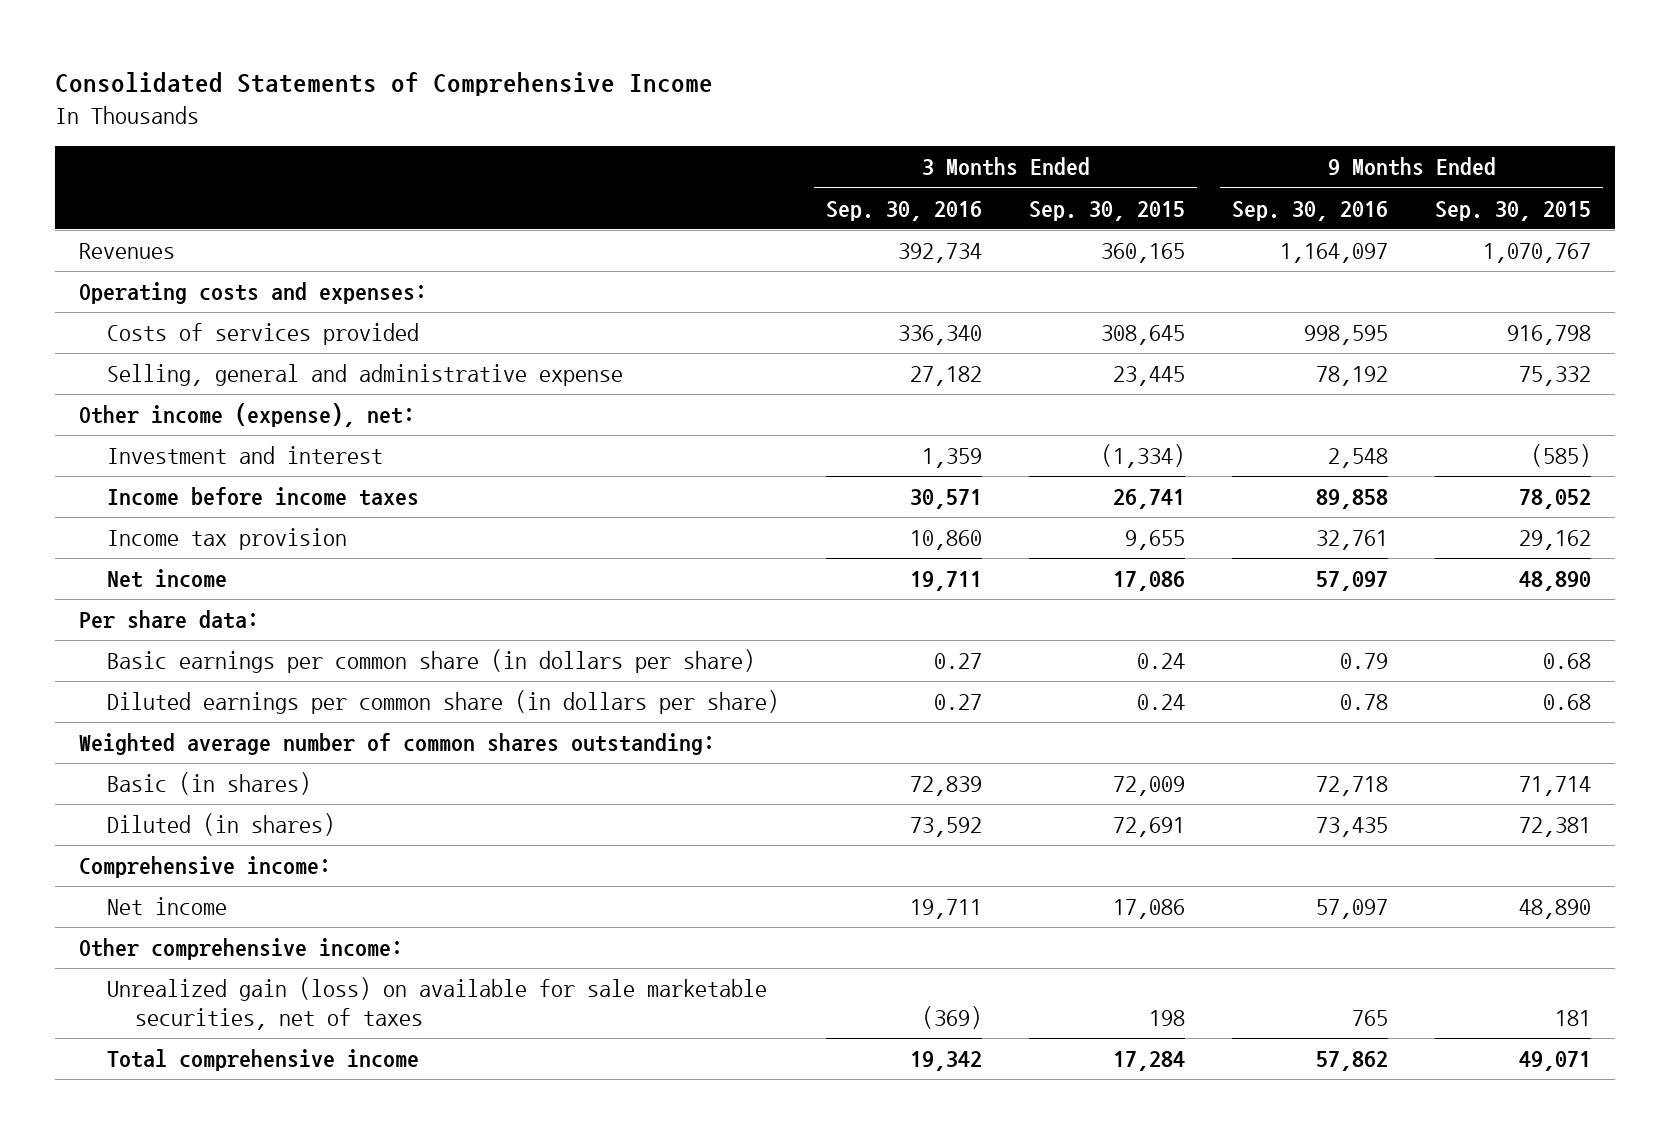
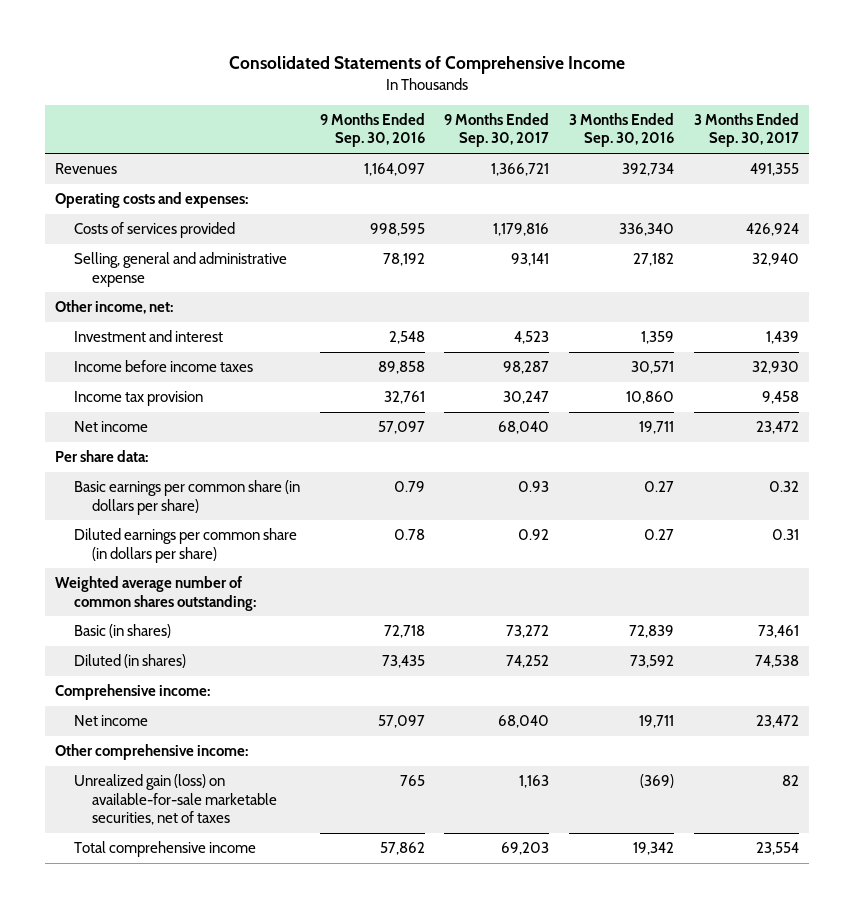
- | 3 Months Ended Sep. 30, 2016 | 3 Months Ended Sep. 30, 2015 | 9 Months Ended Sep. 30, 2016 | 9 Months Ended Sep. 30, 2015
+ | 9 Months Ended Sep. 30, 2016 | 9 Months Ended Sep. 30, 2017 | 3 Months Ended Sep. 30, 2016 | 3 Months Ended Sep. 30, 2017
- Other income (expense), net:
+ Other income, net:
- Unrealized gain (loss) on available for sale marketable securities, net of taxes | (369) | 198 | 765 | 181
+ Unrealized gain (loss) on available-for-sale marketable securities, net of taxes | 765 | 1,163 | (369) | 82

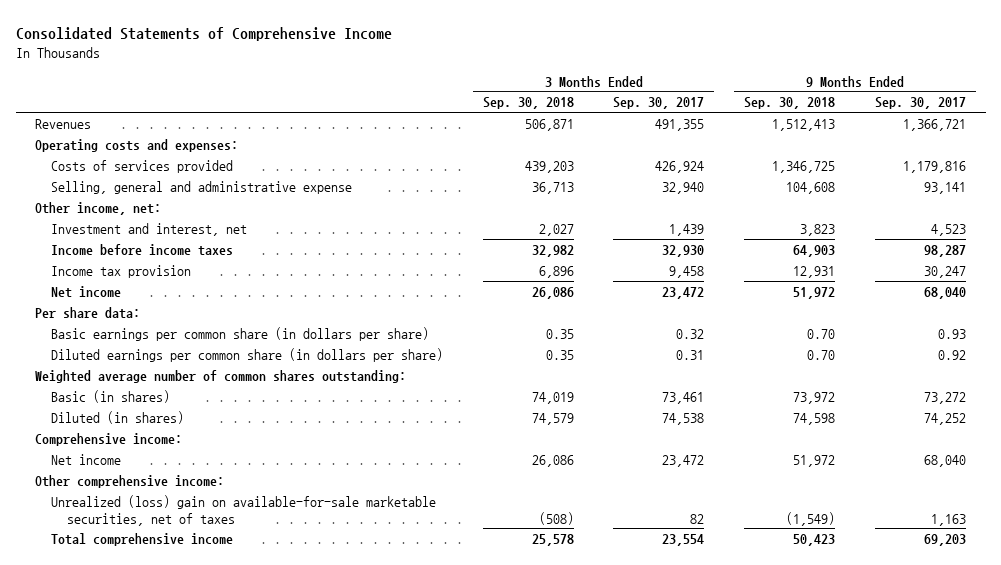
- | 9 Months Ended Sep. 30, 2016 | 9 Months Ended Sep. 30, 2017 | 3 Months Ended Sep. 30, 2016 | 3 Months Ended Sep. 30, 2017
+ | 3 Months Ended Sep. 30, 2018 | 3 Months Ended Sep. 30, 2017 | 9 Months Ended Sep. 30, 2018 | 9 Months Ended Sep. 30, 2017
- Investment and interest | 2,548 | 4,523 | 1,359 | 1,439
+ Investment and interest, net | 2,027 | 1,439 | 3,823 | 4,523
- Unrealized gain (loss) on available-for-sale marketable securities, net of taxes | 765 | 1,163 | (369) | 82
+ Unrealized (loss) gain on available-for-sale marketable securities, net of taxes | (508) | 82 | (1,549) | 1,163

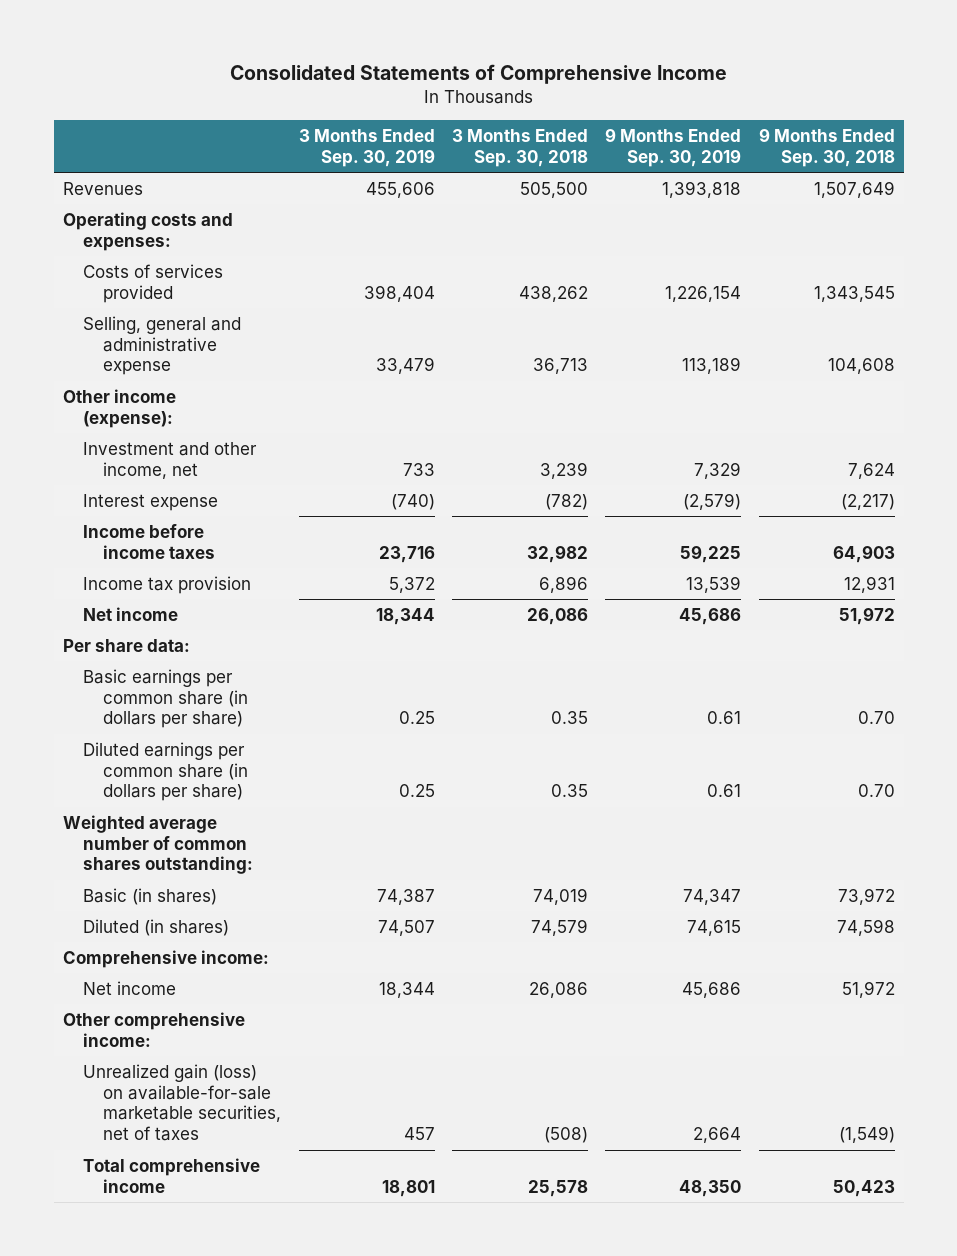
- | 3 Months Ended Sep. 30, 2018 | 3 Months Ended Sep. 30, 2017 | 9 Months Ended Sep. 30, 2018 | 9 Months Ended Sep. 30, 2017
+ | 3 Months Ended Sep. 30, 2019 | 3 Months Ended Sep. 30, 2018 | 9 Months Ended Sep. 30, 2019 | 9 Months Ended Sep. 30, 2018
- Revenues | 506,871 | 491,355 | 1,512,413 | 1,366,721
+ Revenues | 455,606 | 505,500 | 1,393,818 | 1,507,649
- Costs of services provided | 439,203 | 426,924 | 1,346,725 | 1,179,816
+ Costs of services provided | 398,404 | 438,262 | 1,226,154 | 1,343,545
- Other income, net:
- Investment and interest, net | 2,027 | 1,439 | 3,823 | 4,523
+ Other income (expense):
+ Investment and other income, net | 733 | 3,239 | 7,329 | 7,624
+ Interest expense | (740) | (782) | (2,579) | (2,217)
- Unrealized (loss) gain on available-for-sale marketable securities, net of taxes | (508) | 82 | (1,549) | 1,163
+ Unrealized gain (loss) on available-for-sale marketable securities, net of taxes | 457 | (508) | 2,664 | (1,549)

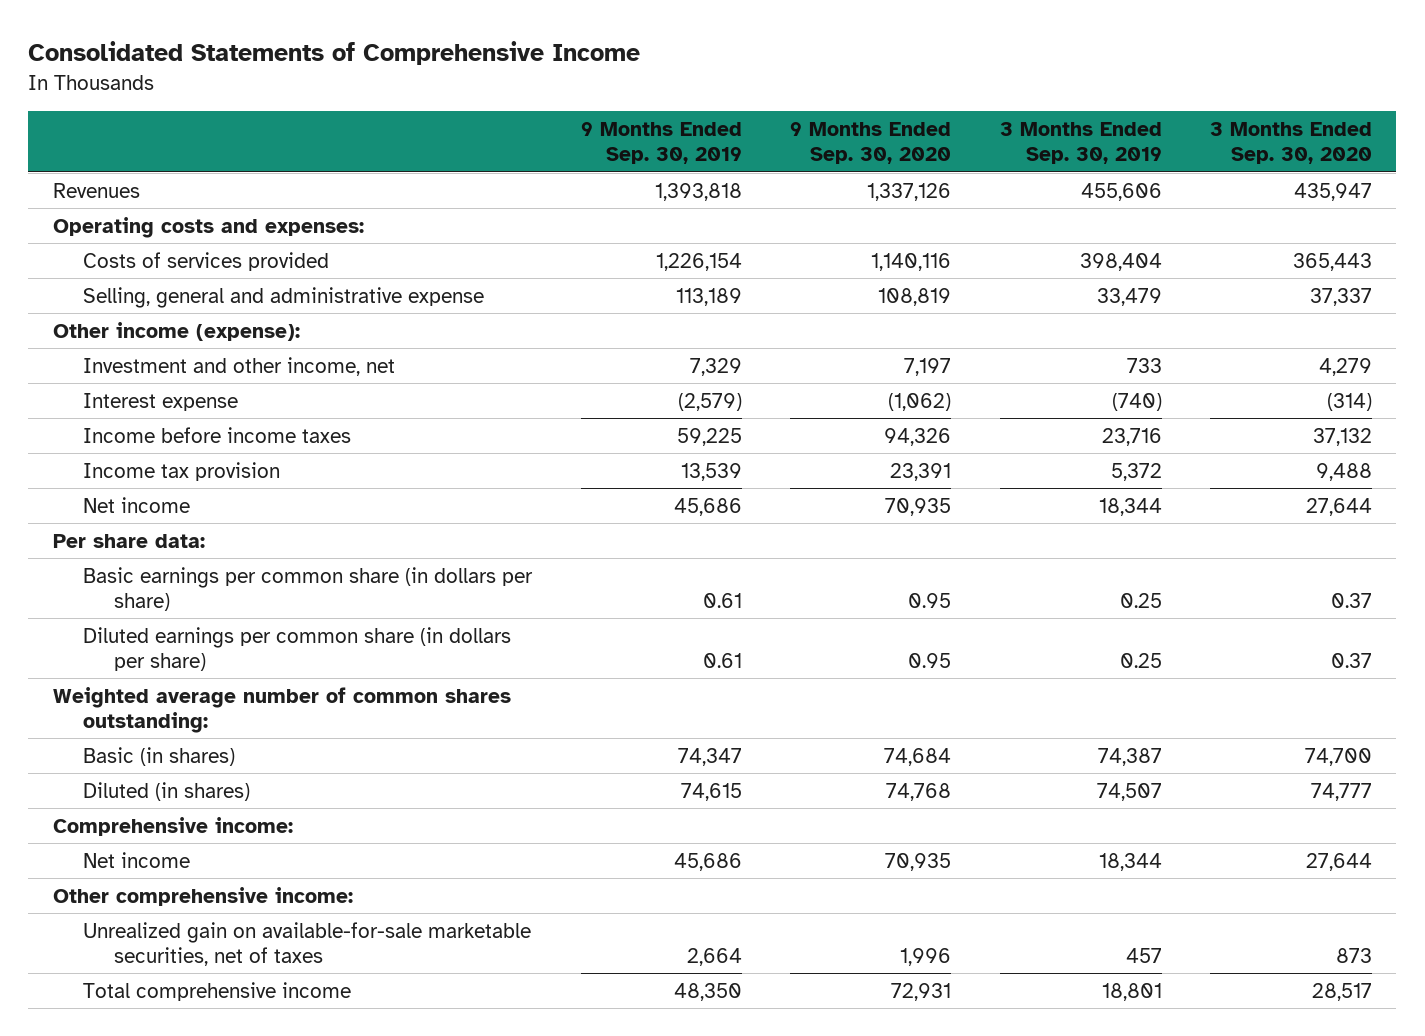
- | 3 Months Ended Sep. 30, 2019 | 3 Months Ended Sep. 30, 2018 | 9 Months Ended Sep. 30, 2019 | 9 Months Ended Sep. 30, 2018
+ | 9 Months Ended Sep. 30, 2019 | 9 Months Ended Sep. 30, 2020 | 3 Months Ended Sep. 30, 2019 | 3 Months Ended Sep. 30, 2020
- Unrealized gain (loss) on available-for-sale marketable securities, net of taxes | 457 | (508) | 2,664 | (1,549)
+ Unrealized gain on available-for-sale marketable securities, net of taxes | 2,664 | 1,996 | 457 | 873

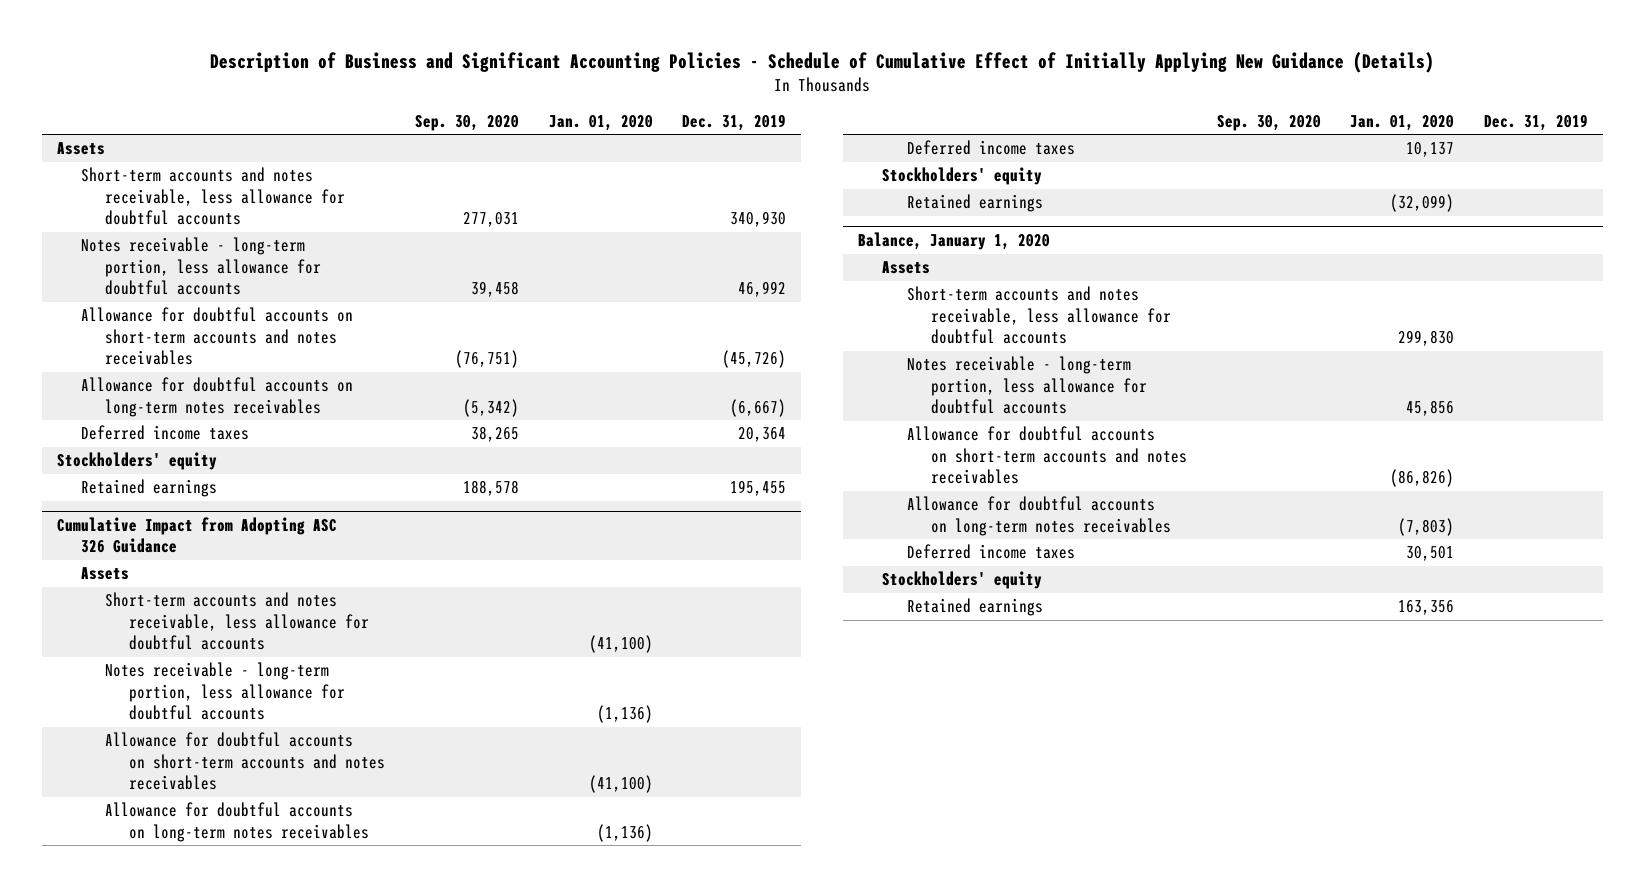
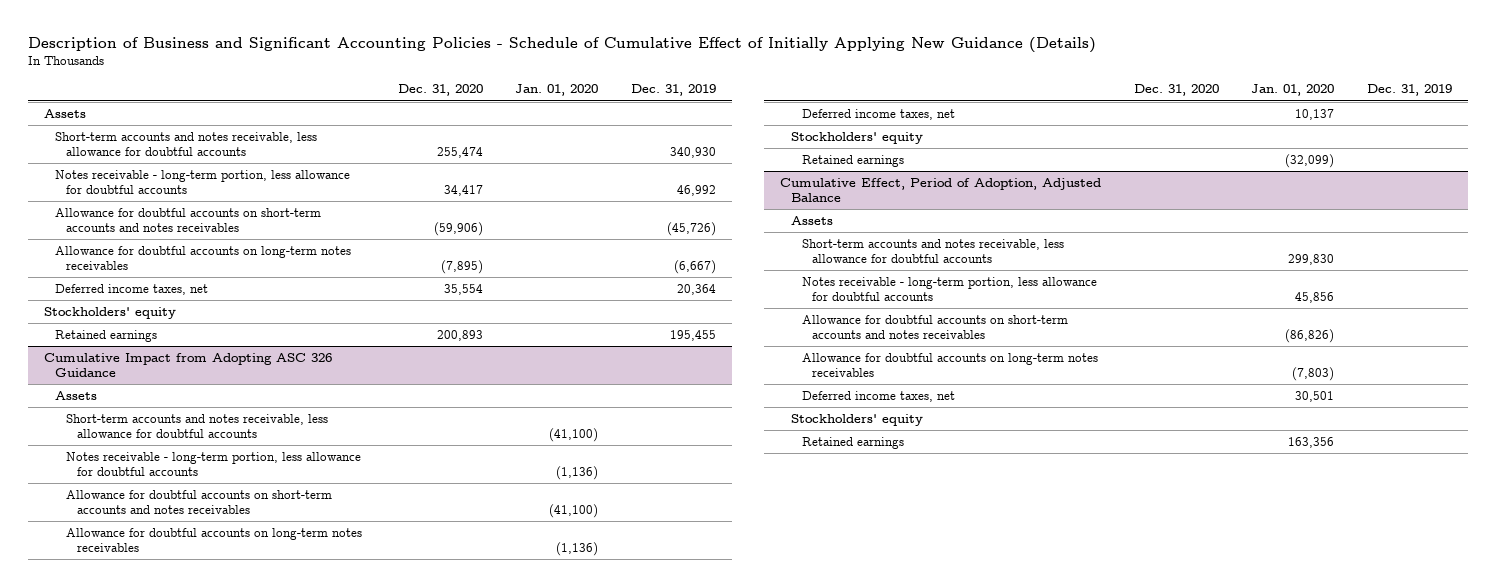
- | Sep. 30, 2020 | Jan. 01, 2020 | Dec. 31, 2019
+ | Dec. 31, 2020 | Jan. 01, 2020 | Dec. 31, 2019
- Deferred income taxes | 38,265 | | 20,364
+ Deferred income taxes, net | 35,554 | | 20,364
@ Cumulative Impact from Adopting ASC 326 Guidance
- Deferred income taxes | | 10,137 |
+ Deferred income taxes, net | | 10,137 |
- Balance, January 1, 2020
+ Cumulative Effect, Period of Adoption, Adjusted Balance
- Deferred income taxes | | 30,501 |
+ Deferred income taxes, net | | 30,501 |

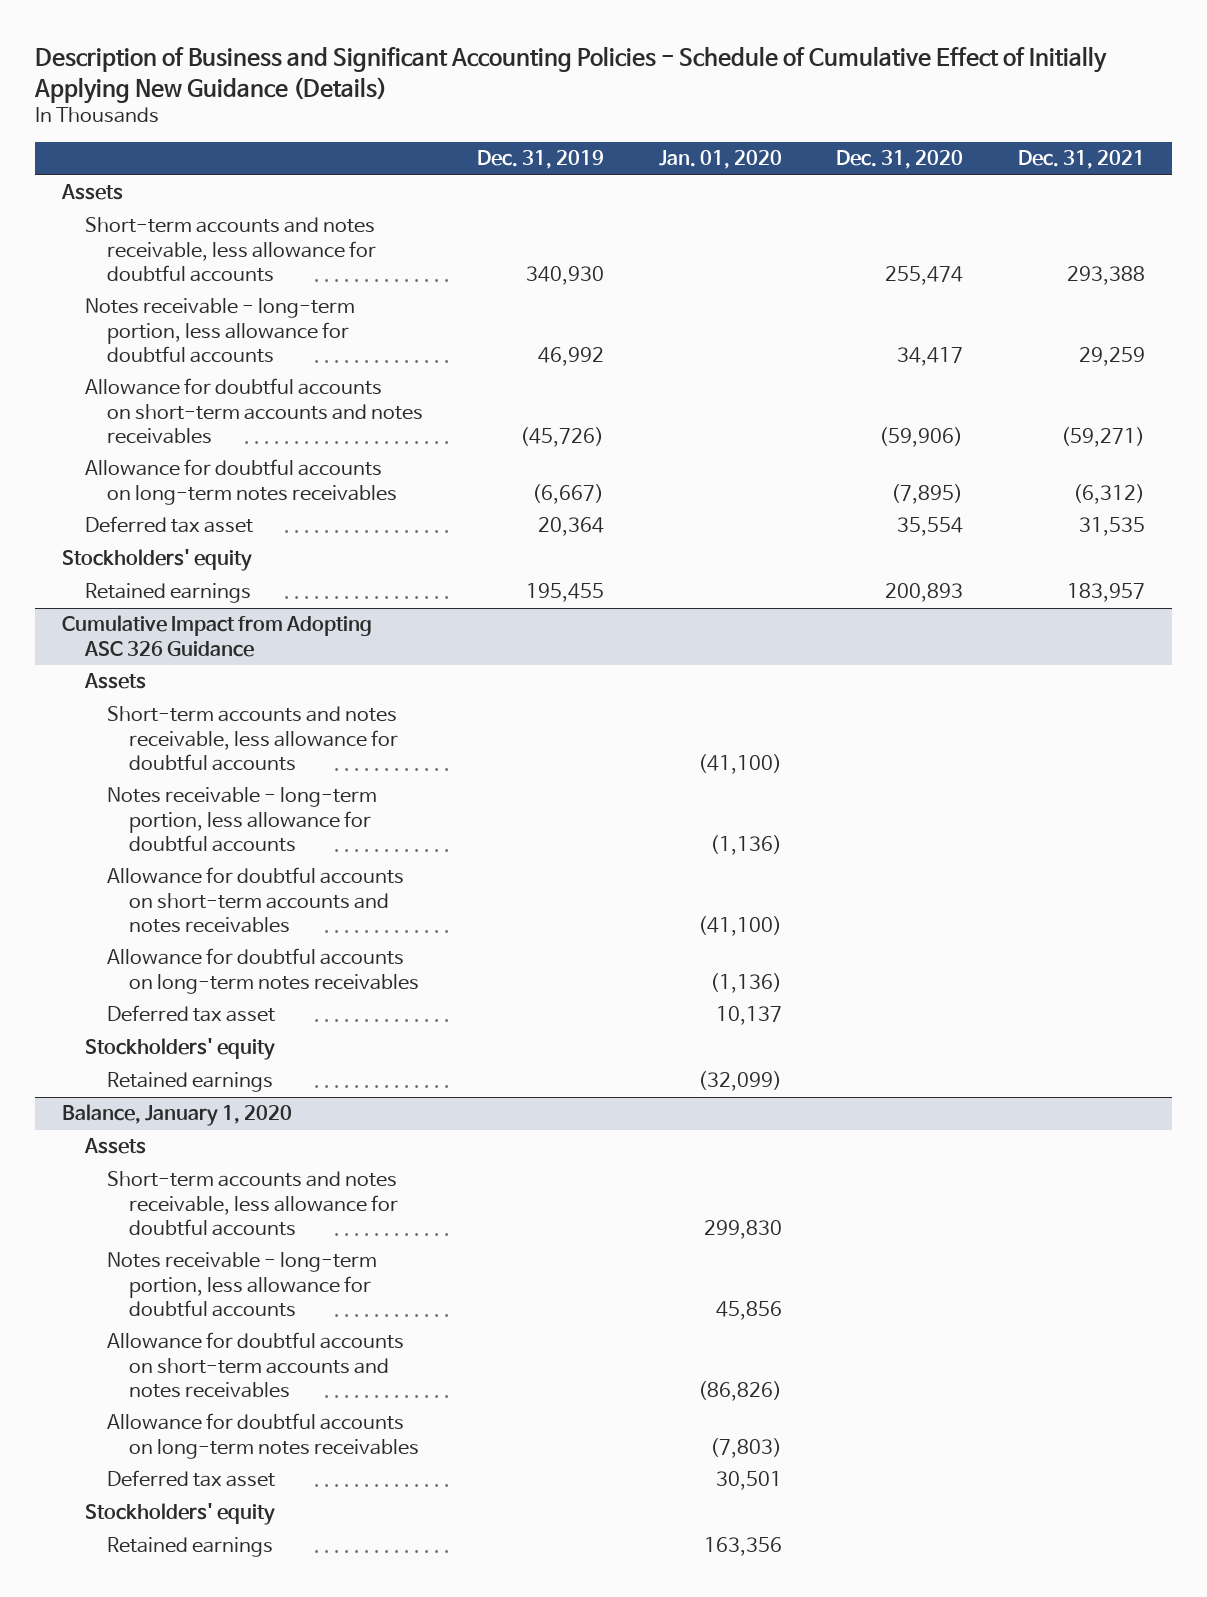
- | Dec. 31, 2020 | Jan. 01, 2020 | Dec. 31, 2019
+ | Dec. 31, 2019 | Jan. 01, 2020 | Dec. 31, 2020 | Dec. 31, 2021
- Deferred income taxes, net | 35,554 | | 20,364
+ Deferred tax asset | 20,364 | | 35,554 | 31,535
@ Cumulative Impact from Adopting ASC 326 Guidance
- Deferred income taxes, net | | 10,137 |
+ Deferred tax asset | | 10,137 | |
- Cumulative Effect, Period of Adoption, Adjusted Balance
+ Balance, January 1, 2020
- Deferred income taxes, net | | 30,501 |
+ Deferred tax asset | | 30,501 | |

